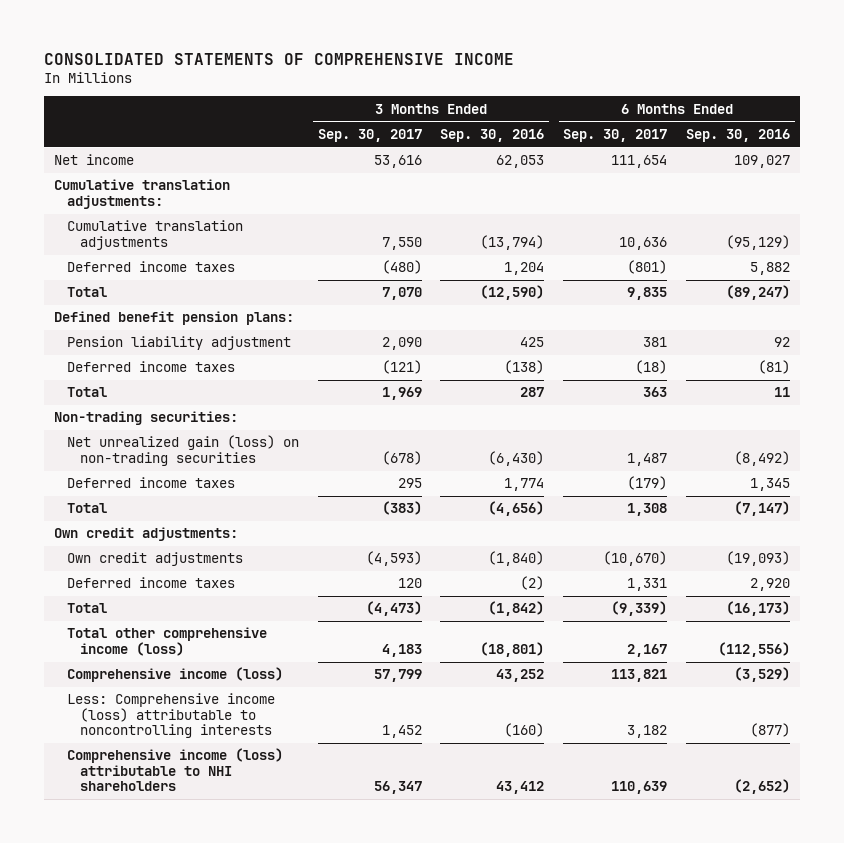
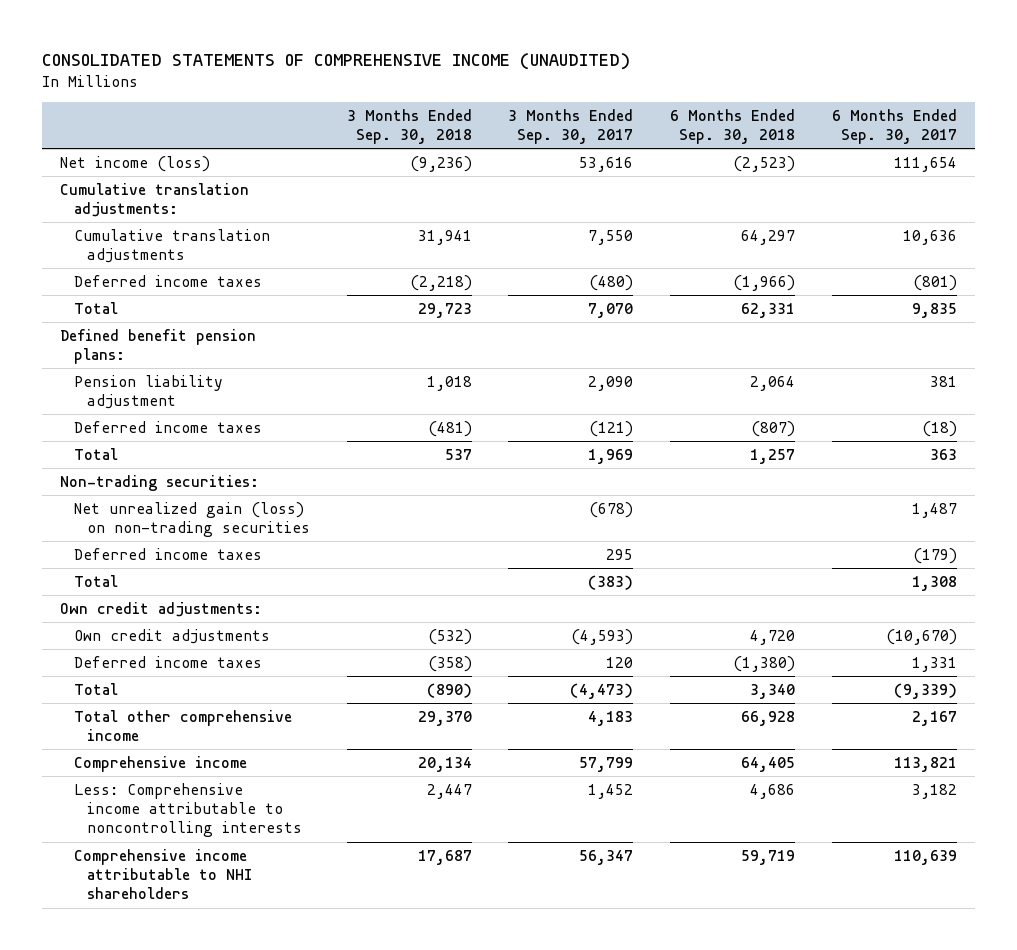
- CONSOLIDATED STATEMENTS OF COMPREHENSIVE INCOME
+ CONSOLIDATED STATEMENTS OF COMPREHENSIVE INCOME (UNAUDITED)
- | 3 Months Ended Sep. 30, 2017 | 3 Months Ended Sep. 30, 2016 | 6 Months Ended Sep. 30, 2017 | 6 Months Ended Sep. 30, 2016
+ | 3 Months Ended Sep. 30, 2018 | 3 Months Ended Sep. 30, 2017 | 6 Months Ended Sep. 30, 2018 | 6 Months Ended Sep. 30, 2017
- Net income | 53,616 | 62,053 | 111,654 | 109,027
+ Net income (loss) | (9,236) | 53,616 | (2,523) | 111,654
- Total other comprehensive income (loss) | 4,183 | (18,801) | 2,167 | (112,556)
- Comprehensive income (loss) | 57,799 | 43,252 | 113,821 | (3,529)
- Less: Comprehensive income (loss) attributable to noncontrolling interests | 1,452 | (160) | 3,182 | (877)
- Comprehensive income (loss) attributable to NHI shareholders | 56,347 | 43,412 | 110,639 | (2,652)
+ Total other comprehensive income | 29,370 | 4,183 | 66,928 | 2,167
+ Comprehensive income | 20,134 | 57,799 | 64,405 | 113,821
+ Less: Comprehensive income attributable to noncontrolling interests | 2,447 | 1,452 | 4,686 | 3,182
+ Comprehensive income attributable to NHI shareholders | 17,687 | 56,347 | 59,719 | 110,639

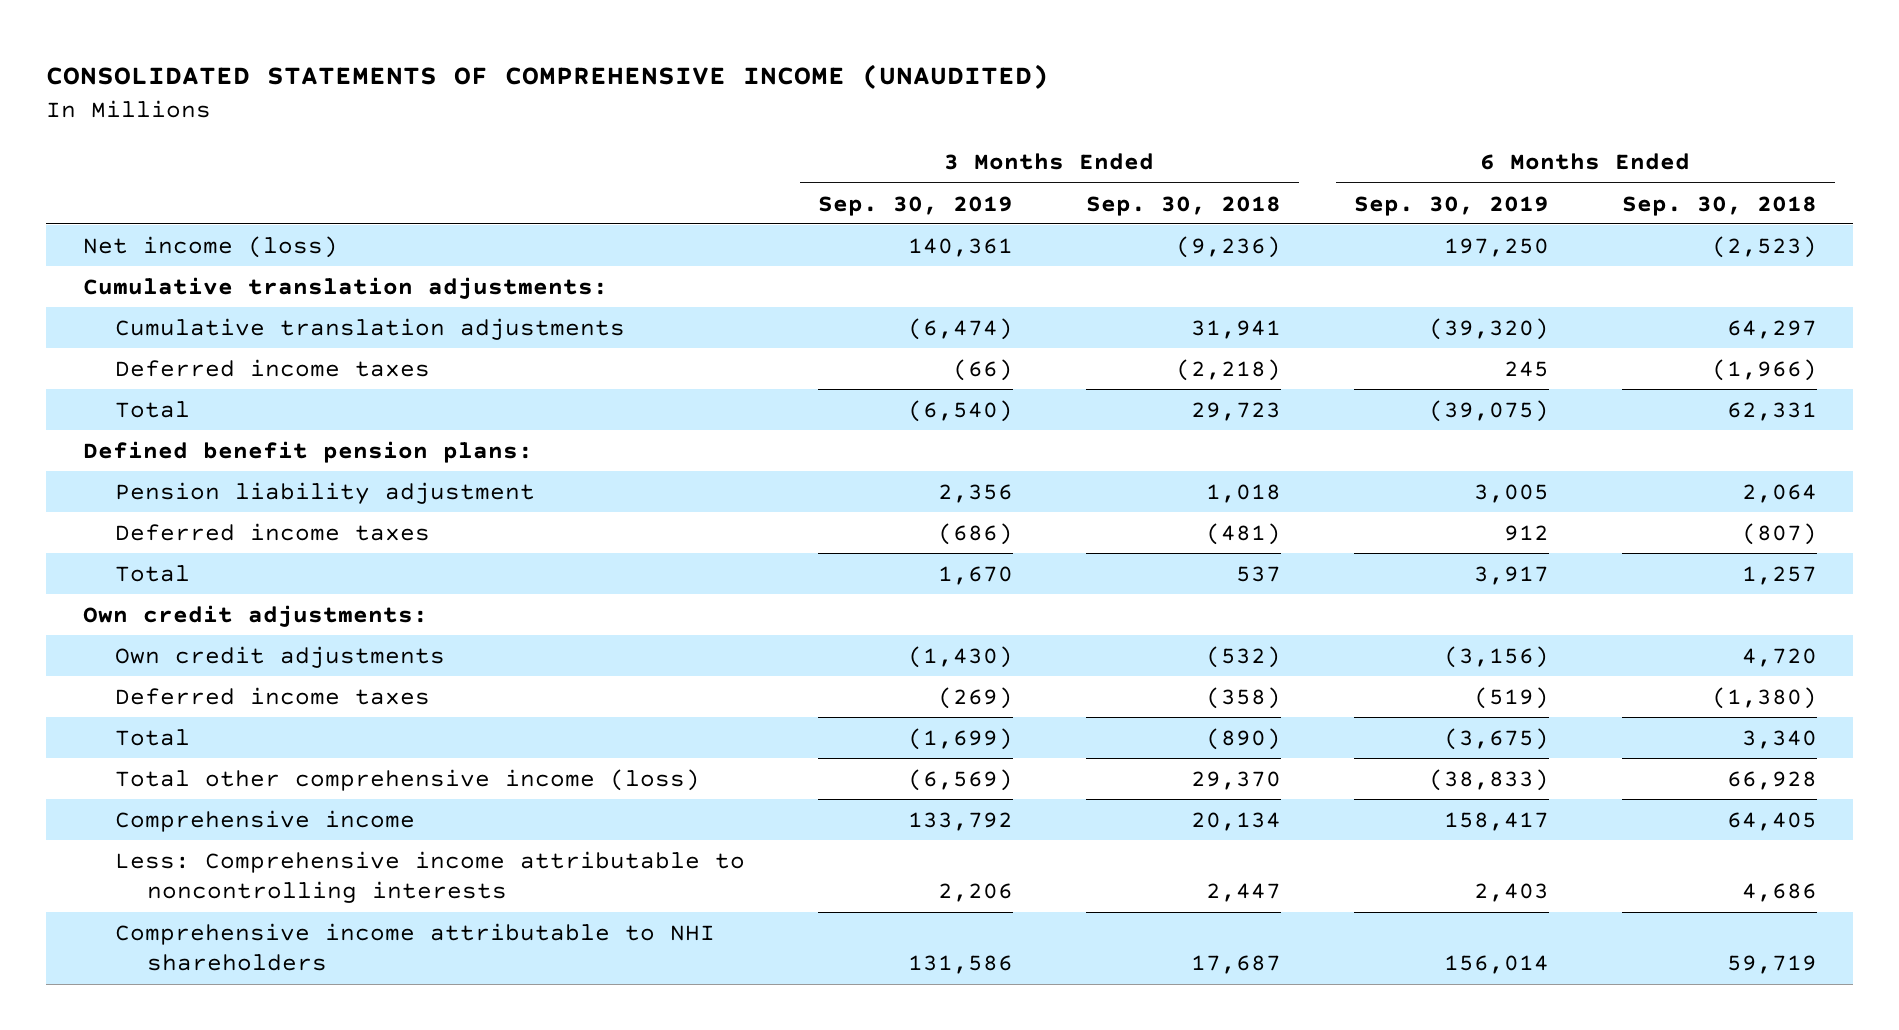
- | 3 Months Ended Sep. 30, 2018 | 3 Months Ended Sep. 30, 2017 | 6 Months Ended Sep. 30, 2018 | 6 Months Ended Sep. 30, 2017
+ | 3 Months Ended Sep. 30, 2019 | 3 Months Ended Sep. 30, 2018 | 6 Months Ended Sep. 30, 2019 | 6 Months Ended Sep. 30, 2018
- Non-trading securities:
- Net unrealized gain (loss) on non-trading securities | | (678) | | 1,487
- Deferred income taxes | | 295 | | (179)
- Total | | (383) | | 1,308
- Total other comprehensive income | 29,370 | 4,183 | 66,928 | 2,167
+ Total other comprehensive income (loss) | (6,569) | 29,370 | (38,833) | 66,928

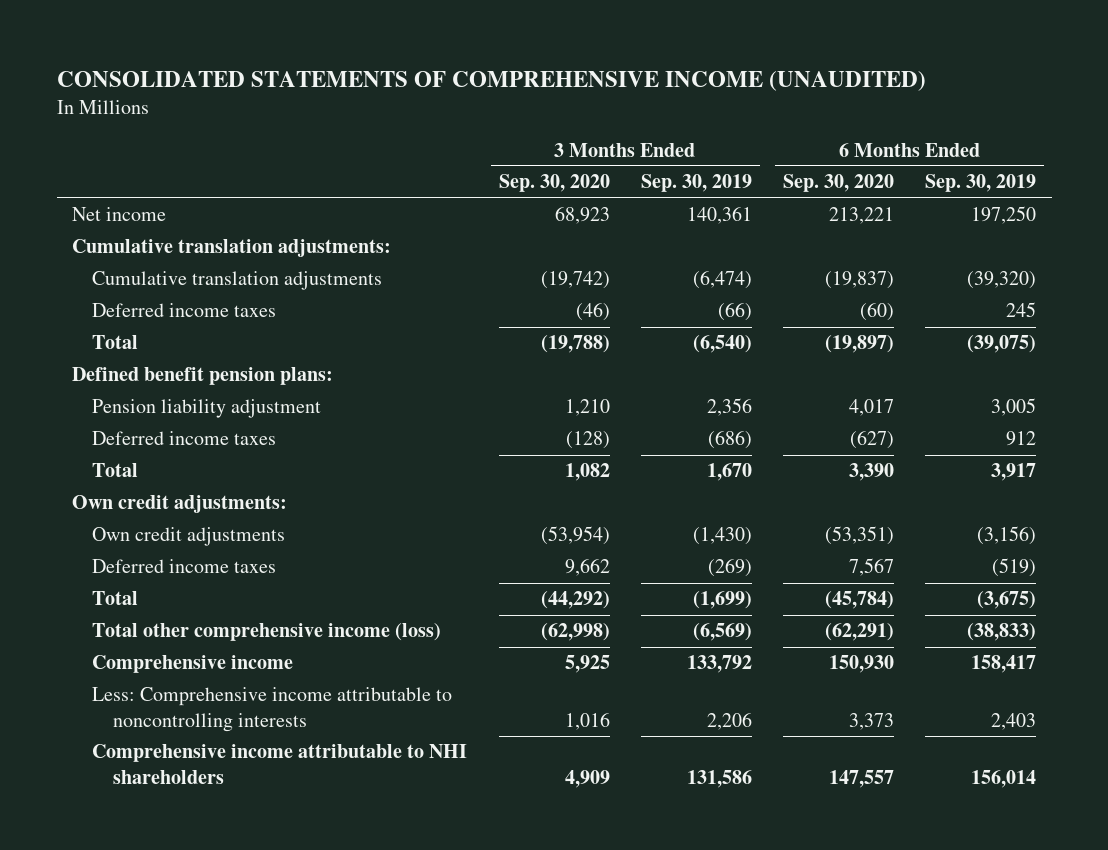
- | 3 Months Ended Sep. 30, 2019 | 3 Months Ended Sep. 30, 2018 | 6 Months Ended Sep. 30, 2019 | 6 Months Ended Sep. 30, 2018
+ | 3 Months Ended Sep. 30, 2020 | 3 Months Ended Sep. 30, 2019 | 6 Months Ended Sep. 30, 2020 | 6 Months Ended Sep. 30, 2019
- Net income (loss) | 140,361 | (9,236) | 197,250 | (2,523)
+ Net income | 68,923 | 140,361 | 213,221 | 197,250

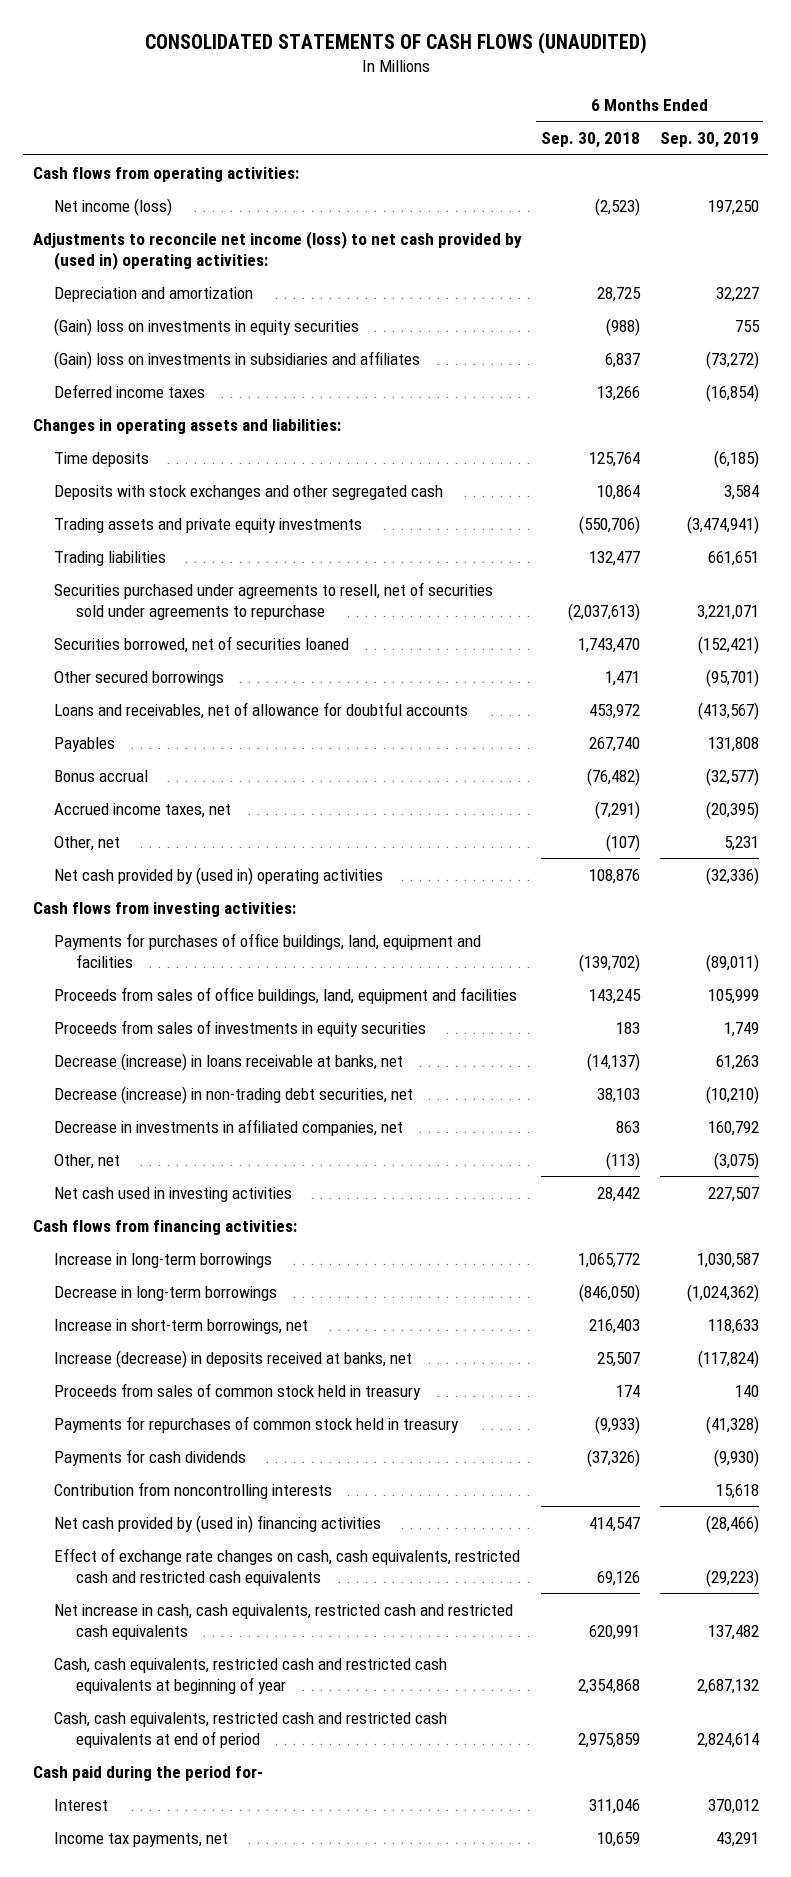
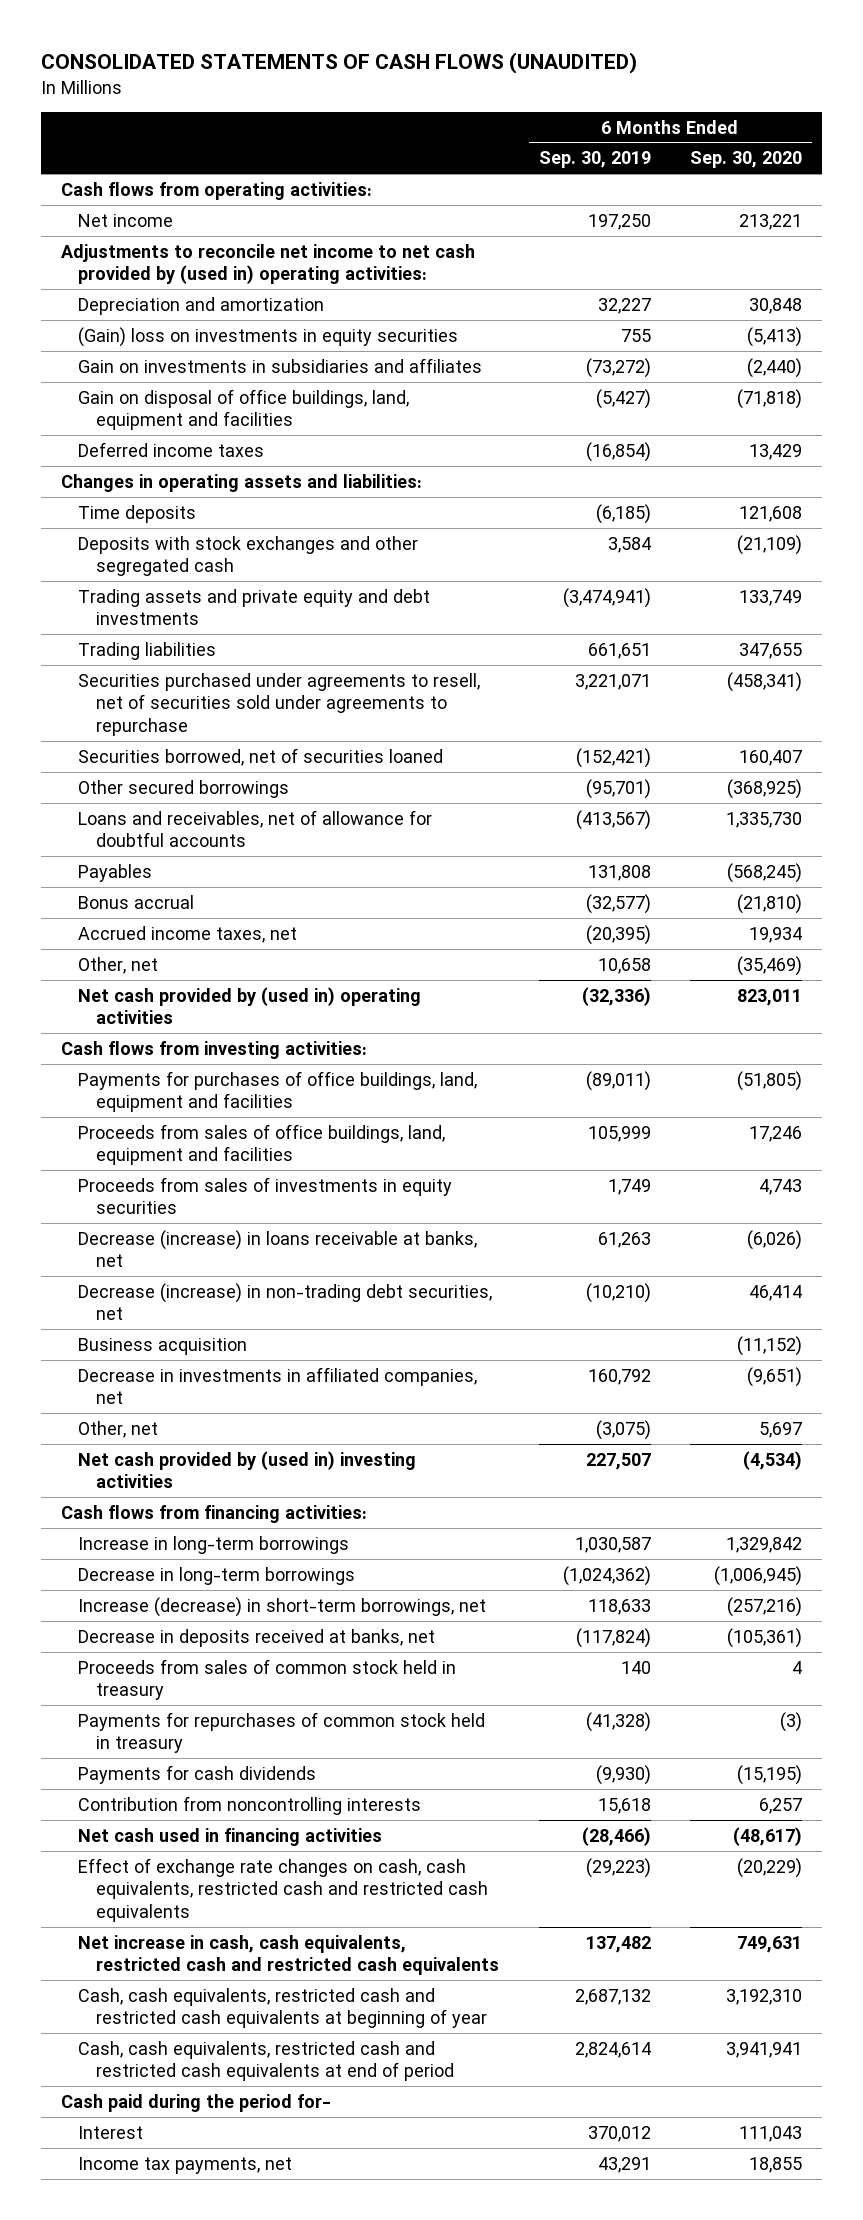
- | 6 Months Ended Sep. 30, 2018 | 6 Months Ended Sep. 30, 2019
+ | 6 Months Ended Sep. 30, 2019 | 6 Months Ended Sep. 30, 2020
- Net income (loss) | (2,523) | 197,250
- Adjustments to reconcile net income (loss) to net cash provided by (used in) operating activities:
+ Net income | 197,250 | 213,221
+ Adjustments to reconcile net income to net cash provided by (used in) operating activities:
- (Gain) loss on investments in subsidiaries and affiliates | 6,837 | (73,272)
+ Gain on investments in subsidiaries and affiliates | (73,272) | (2,440)
+ Gain on disposal of office buildings, land, equipment and facilities | (5,427) | (71,818)
- Trading assets and private equity investments | (550,706) | (3,474,941)
+ Trading assets and private equity and debt investments | (3,474,941) | 133,749
- Other, net | (107) | 5,231
+ Other, net | 10,658 | (35,469)
+ Business acquisition | | (11,152)
- Net cash used in investing activities | 28,442 | 227,507
+ Net cash provided by (used in) investing activities | 227,507 | (4,534)
- Increase in short-term borrowings, net | 216,403 | 118,633
- Increase (decrease) in deposits received at banks, net | 25,507 | (117,824)
+ Increase (decrease) in short-term borrowings, net | 118,633 | (257,216)
+ Decrease in deposits received at banks, net | (117,824) | (105,361)
- Net cash provided by (used in) financing activities | 414,547 | (28,466)
+ Net cash used in financing activities | (28,466) | (48,617)

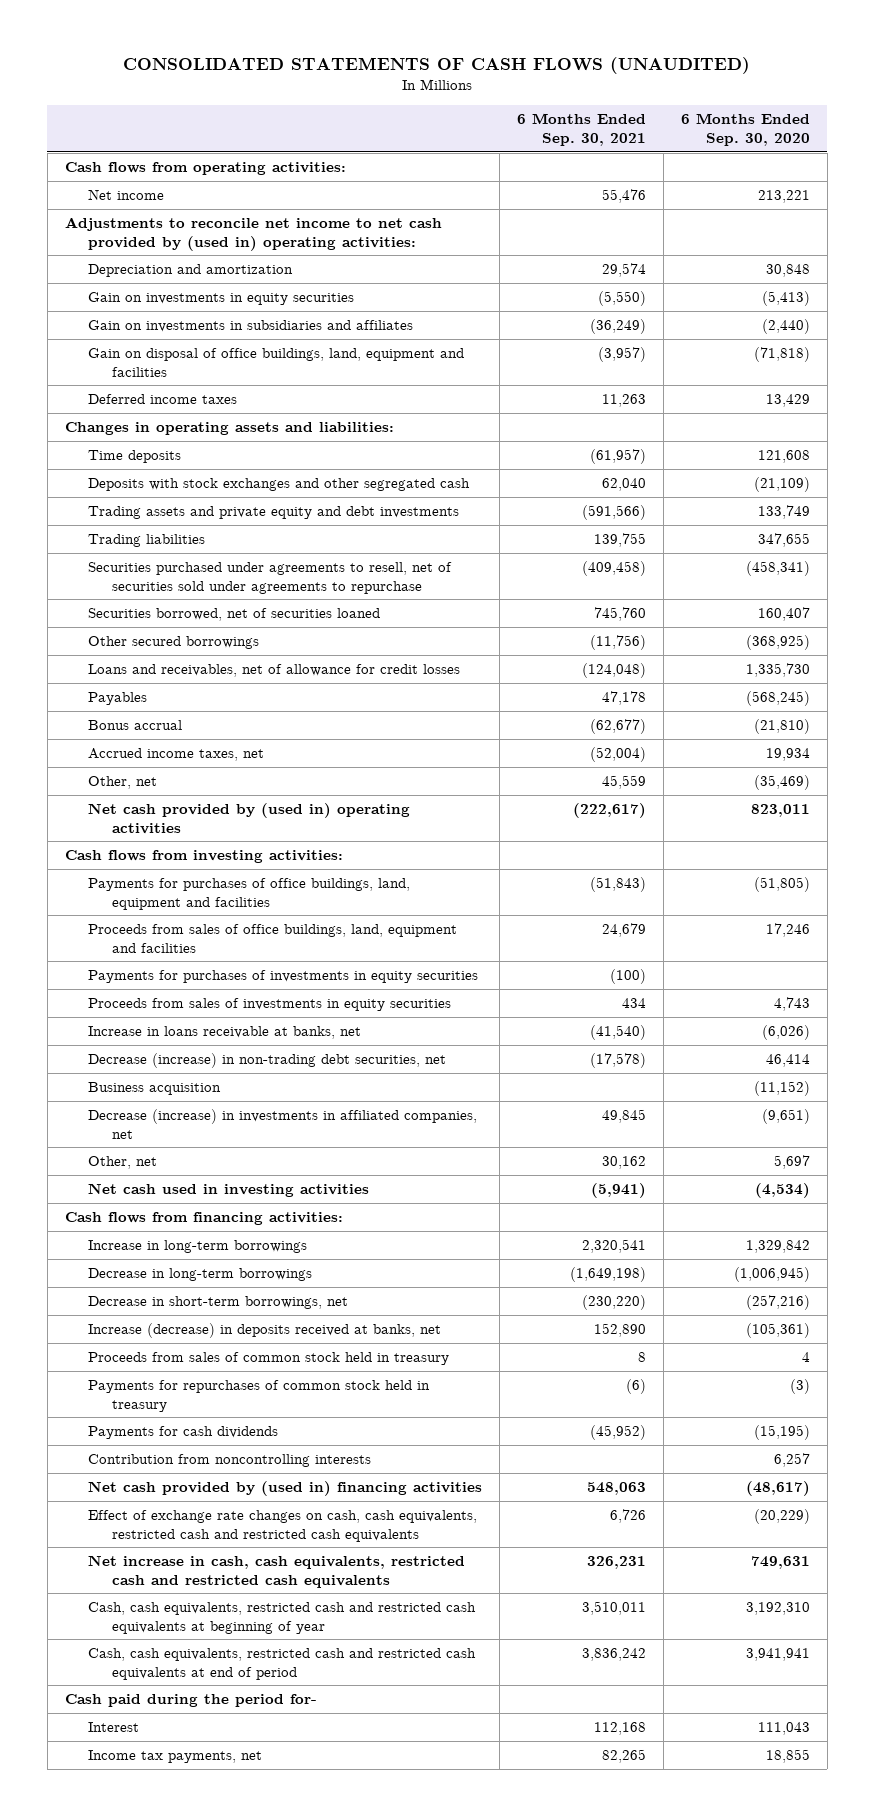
- | 6 Months Ended Sep. 30, 2019 | 6 Months Ended Sep. 30, 2020
+ | 6 Months Ended Sep. 30, 2021 | 6 Months Ended Sep. 30, 2020
- (Gain) loss on investments in equity securities | 755 | (5,413)
+ Gain on investments in equity securities | (5,550) | (5,413)
- Loans and receivables, net of allowance for doubtful accounts | (413,567) | 1,335,730
+ Loans and receivables, net of allowance for credit losses | (124,048) | 1,335,730
+ Payments for purchases of investments in equity securities | (100) |
- Decrease (increase) in loans receivable at banks, net | 61,263 | (6,026)
+ Increase in loans receivable at banks, net | (41,540) | (6,026)
- Decrease in investments in affiliated companies, net | 160,792 | (9,651)
+ Decrease (increase) in investments in affiliated companies, net | 49,845 | (9,651)
- Net cash provided by (used in) investing activities | 227,507 | (4,534)
+ Net cash used in investing activities | (5,941) | (4,534)
- Increase (decrease) in short-term borrowings, net | 118,633 | (257,216)
- Decrease in deposits received at banks, net | (117,824) | (105,361)
+ Decrease in short-term borrowings, net | (230,220) | (257,216)
+ Increase (decrease) in deposits received at banks, net | 152,890 | (105,361)
- Net cash used in financing activities | (28,466) | (48,617)
+ Net cash provided by (used in) financing activities | 548,063 | (48,617)

